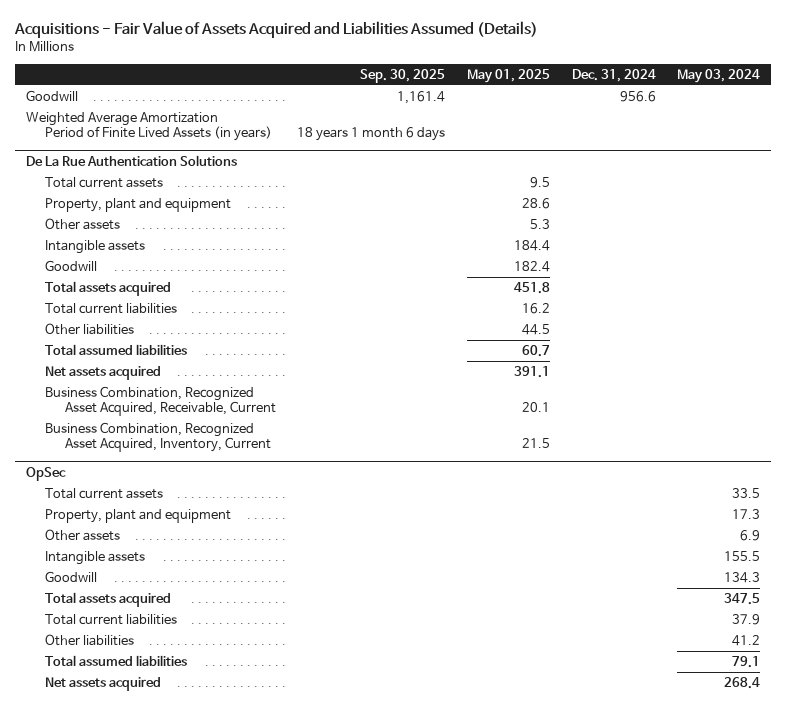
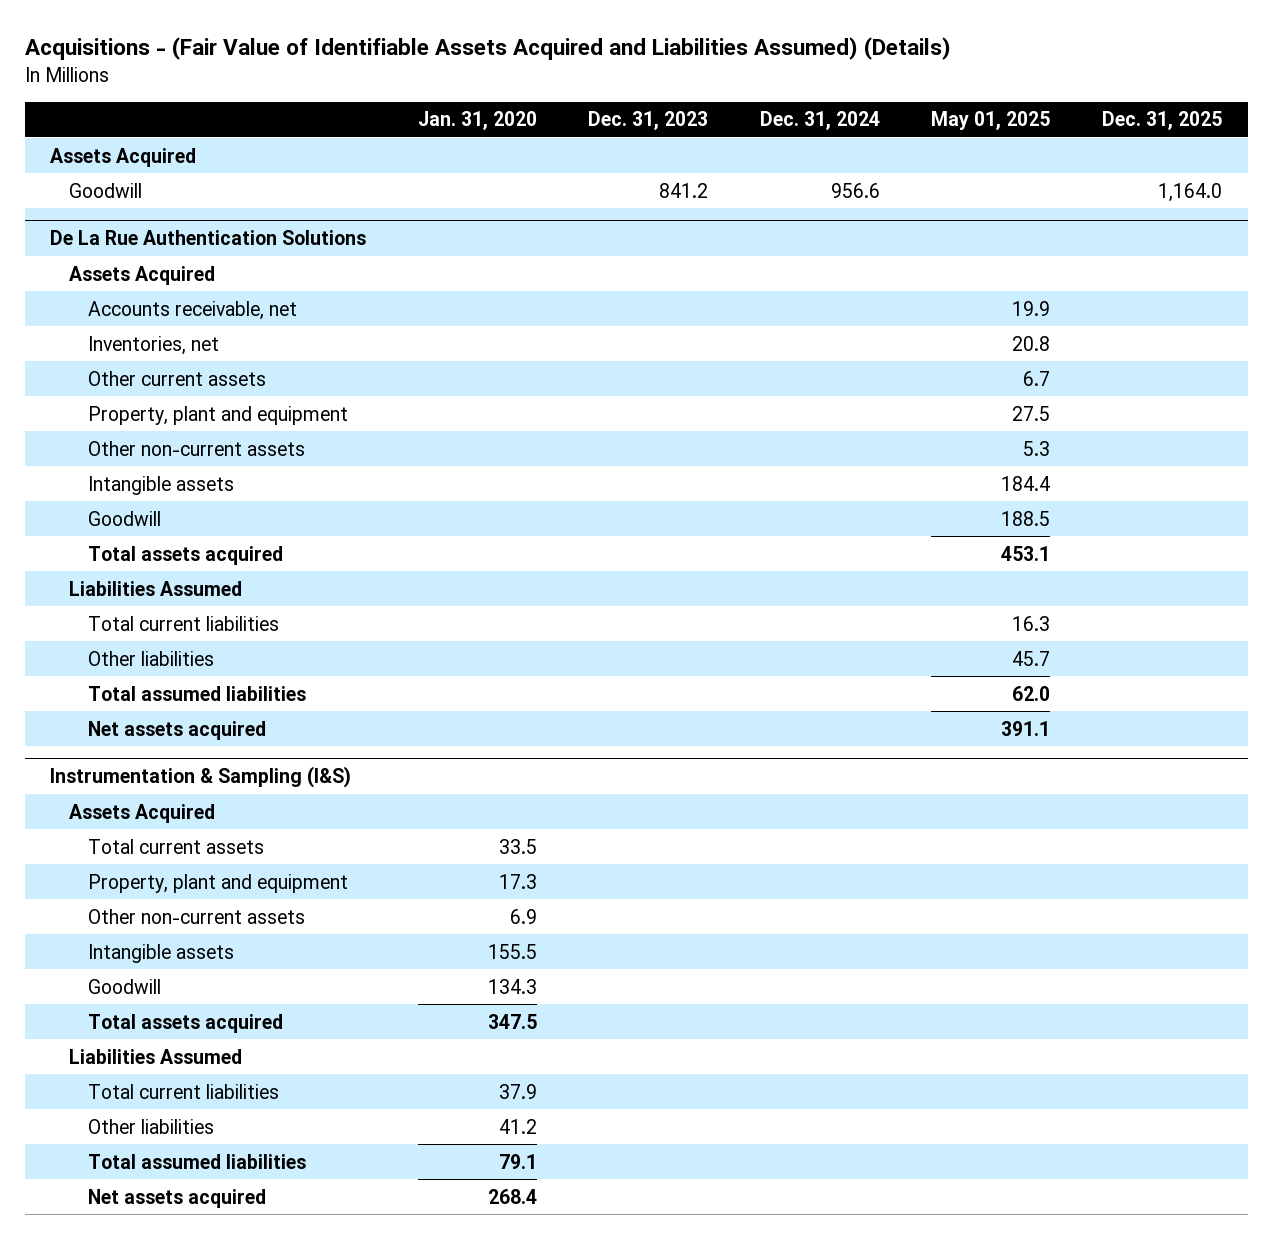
- Acquisitions - Fair Value of Assets Acquired and Liabilities Assumed (Details)
+ Acquisitions - (Fair Value of Identifiable Assets Acquired and Liabilities Assumed) (Details)
- | Sep. 30, 2025 | May 01, 2025 | Dec. 31, 2024 | May 03, 2024
+ | Jan. 31, 2020 | Dec. 31, 2023 | Dec. 31, 2024 | May 01, 2025 | Dec. 31, 2025
+ Assets Acquired
- Weighted Average Amortization Period of Finite Lived Assets (in years) | 18 years 1 month 6 days | | |
@ De La Rue Authentication Solutions
- Total current assets | | 9.5 | |
- Property, plant and equipment | | 28.6 | |
- Other assets | | 5.3 | |
+ Assets Acquired
+ Accounts receivable, net | | | | 19.9 |
+ Inventories, net | | | | 20.8 |
+ Other current assets | | | | 6.7 |
+ Property, plant and equipment | | | | 27.5 |
+ Other non-current assets | | | | 5.3 |
- Goodwill | | 182.4 | |
- Total assets acquired | | 451.8 | |
- Total current liabilities | | 16.2 | |
- Other liabilities | | 44.5 | |
- Total assumed liabilities | | 60.7 | |
+ Goodwill | | | | 188.5 |
+ Total assets acquired | | | | 453.1 |
+ Liabilities Assumed
+ Total current liabilities | | | | 16.3 |
+ Other liabilities | | | | 45.7 |
+ Total assumed liabilities | | | | 62.0 |
- Business Combination, Recognized Asset Acquired, Receivable, Current | | 20.1 | |
- Business Combination, Recognized Asset Acquired, Inventory, Current | | 21.5 | |
- OpSec
- Total current assets | | | | 33.5
- Property, plant and equipment | | | | 17.3
- Other assets | | | | 6.9
- Intangible assets | | | | 155.5
- Goodwill | | | | 134.3
- Total assets acquired | | | | 347.5
- Total current liabilities | | | | 37.9
- Other liabilities | | | | 41.2
- Total assumed liabilities | | | | 79.1
- Net assets acquired | | | | 268.4
+ Instrumentation & Sampling (I&S)
+ Assets Acquired
+ Total current assets | 33.5 | | | |
+ Property, plant and equipment | 17.3 | | | |
+ Other non-current assets | 6.9 | | | |
+ Intangible assets | 155.5 | | | |
+ Goodwill | 134.3 | | | |
+ Total assets acquired | 347.5 | | | |
+ Liabilities Assumed
+ Total current liabilities | 37.9 | | | |
+ Other liabilities | 41.2 | | | |
+ Total assumed liabilities | 79.1 | | | |
+ Net assets acquired | 268.4 | | | |

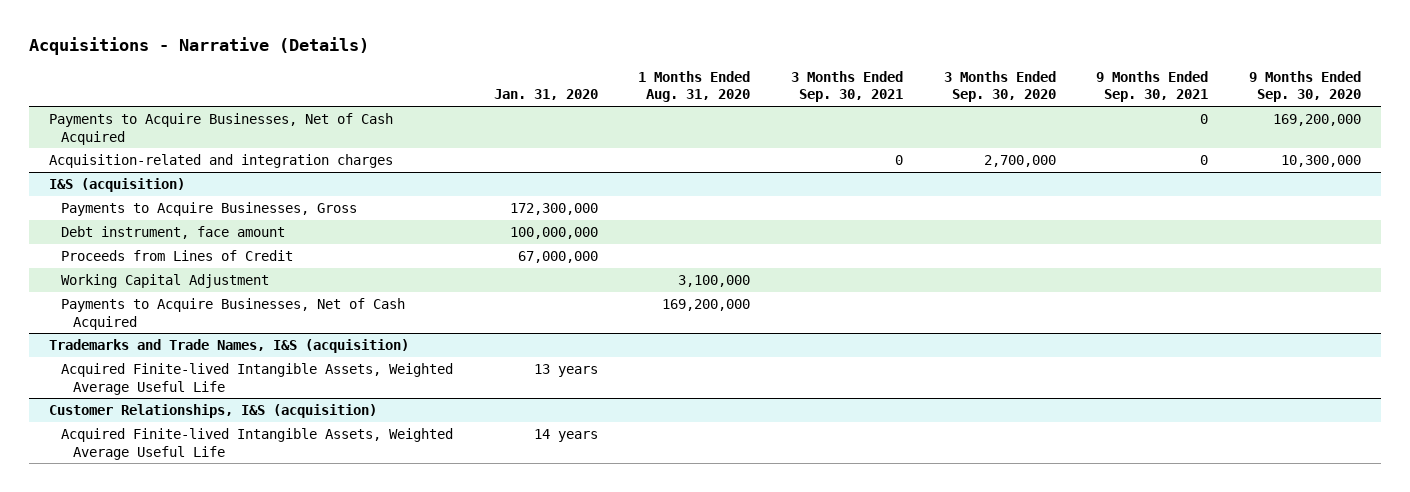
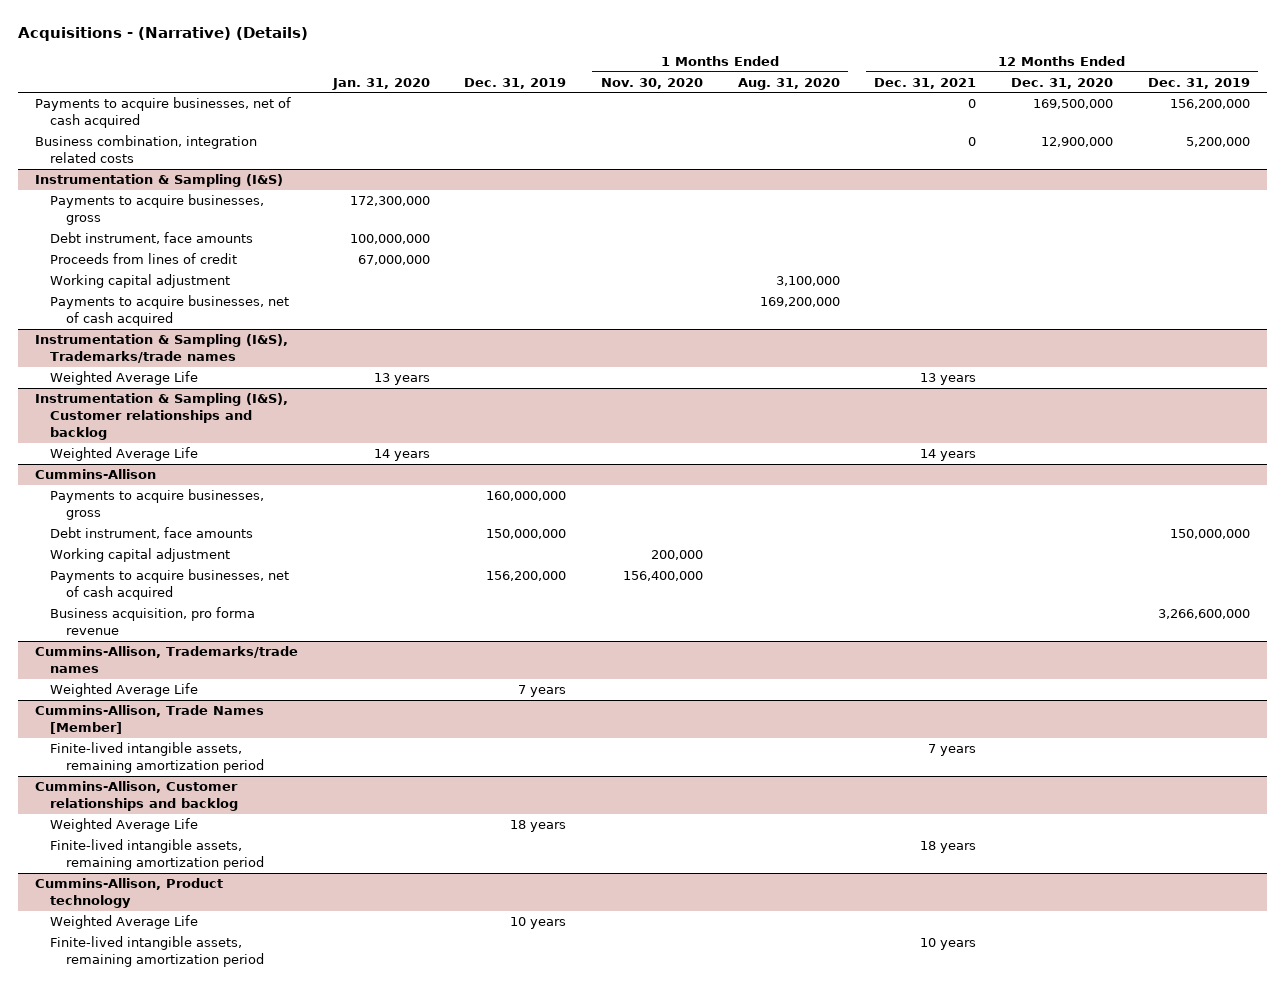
- Acquisitions - Narrative (Details)
+ Acquisitions - (Narrative) (Details)
- | Jan. 31, 2020 | 1 Months Ended Aug. 31, 2020 | 3 Months Ended Sep. 30, 2021 | 3 Months Ended Sep. 30, 2020 | 9 Months Ended Sep. 30, 2021 | 9 Months Ended Sep. 30, 2020
+ | Jan. 31, 2020 | Dec. 31, 2019 | 1 Months Ended Nov. 30, 2020 | 1 Months Ended Aug. 31, 2020 | 12 Months Ended Dec. 31, 2021 | 12 Months Ended Dec. 31, 2020 | 12 Months Ended Dec. 31, 2019
- Payments to Acquire Businesses, Net of Cash Acquired | | | | | 0 | 169,200,000
- Acquisition-related and integration charges | | | 0 | 2,700,000 | 0 | 10,300,000
- I&S (acquisition)
- Payments to Acquire Businesses, Gross | 172,300,000 | | | | |
- Debt instrument, face amount | 100,000,000 | | | | |
- Proceeds from Lines of Credit | 67,000,000 | | | | |
- Working Capital Adjustment | | 3,100,000 | | | |
- Payments to Acquire Businesses, Net of Cash Acquired | | 169,200,000 | | | |
- Trademarks and Trade Names, I&S (acquisition)
- Acquired Finite-lived Intangible Assets, Weighted Average Useful Life | 13 years | | | | |
- Customer Relationships, I&S (acquisition)
- Acquired Finite-lived Intangible Assets, Weighted Average Useful Life | 14 years | | | | |
+ Payments to acquire businesses, net of cash acquired | | | | | 0 | 169,500,000 | 156,200,000
+ Business combination, integration related costs | | | | | 0 | 12,900,000 | 5,200,000
+ Instrumentation & Sampling (I&S)
+ Payments to acquire businesses, gross | 172,300,000 | | | | | |
+ Debt instrument, face amounts | 100,000,000 | | | | | |
+ Proceeds from lines of credit | 67,000,000 | | | | | |
+ Working capital adjustment | | | | 3,100,000 | | |
+ Payments to acquire businesses, net of cash acquired | | | | 169,200,000 | | |
+ Instrumentation & Sampling (I&S), Trademarks/trade names
+ Weighted Average Life | 13 years | | | | 13 years | |
+ Instrumentation & Sampling (I&S), Customer relationships and backlog
+ Weighted Average Life | 14 years | | | | 14 years | |
+ Cummins-Allison
+ Payments to acquire businesses, gross | | 160,000,000 | | | | |
+ Debt instrument, face amounts | | 150,000,000 | | | | | 150,000,000
+ Working capital adjustment | | | 200,000 | | | |
+ Payments to acquire businesses, net of cash acquired | | 156,200,000 | 156,400,000 | | | |
+ Business acquisition, pro forma revenue | | | | | | | 3,266,600,000
+ Cummins-Allison, Trademarks/trade names
+ Weighted Average Life | | 7 years | | | | |
+ Cummins-Allison, Trade Names [Member]
+ Finite-lived intangible assets, remaining amortization period | | | | | 7 years | |
+ Cummins-Allison, Customer relationships and backlog
+ Weighted Average Life | | 18 years | | | | |
+ Finite-lived intangible assets, remaining amortization period | | | | | 18 years | |
+ Cummins-Allison, Product technology
+ Weighted Average Life | | 10 years | | | | |
+ Finite-lived intangible assets, remaining amortization period | | | | | 10 years | |

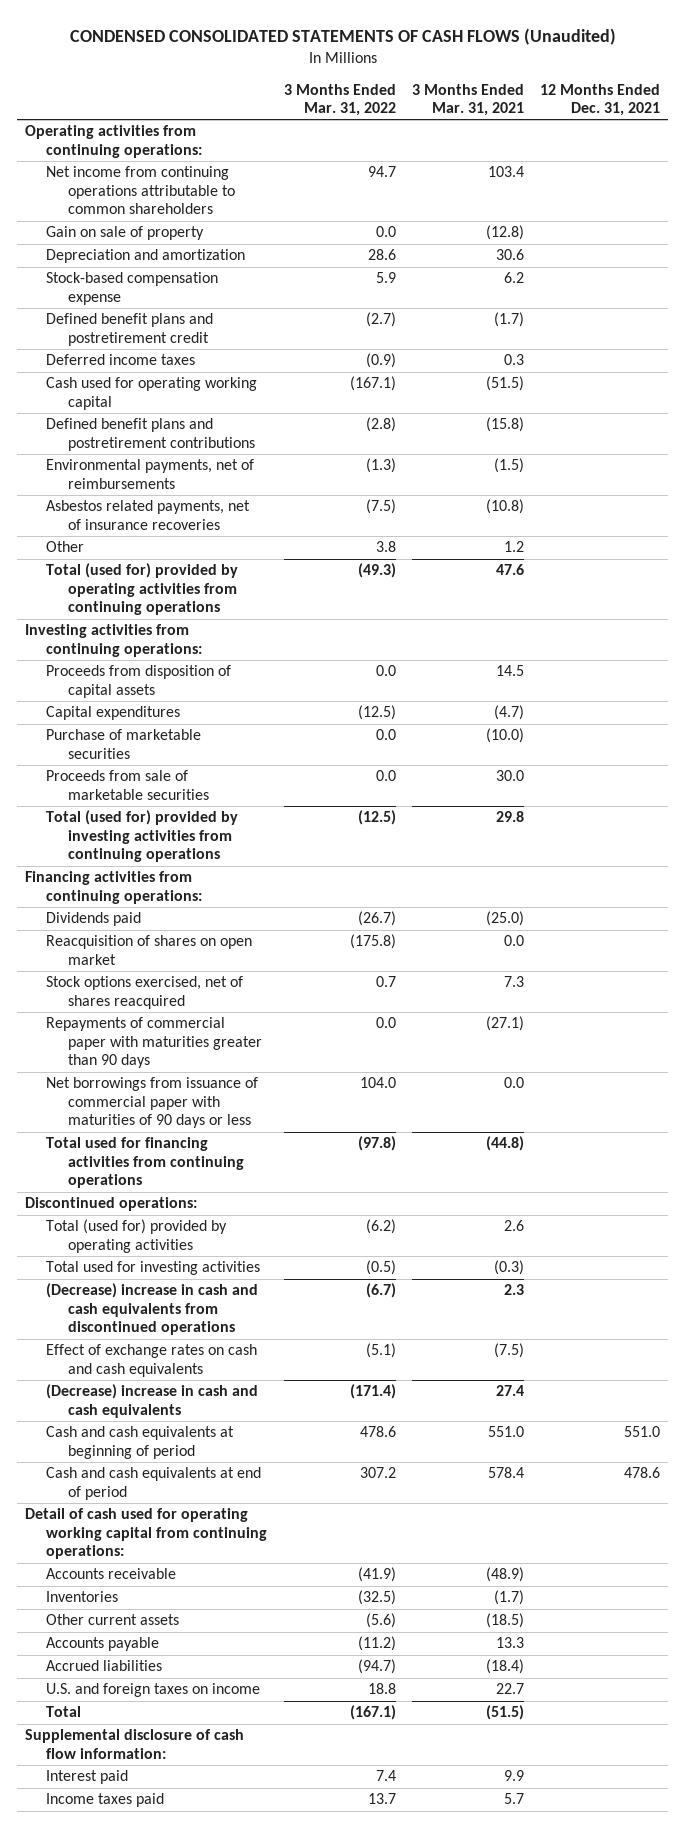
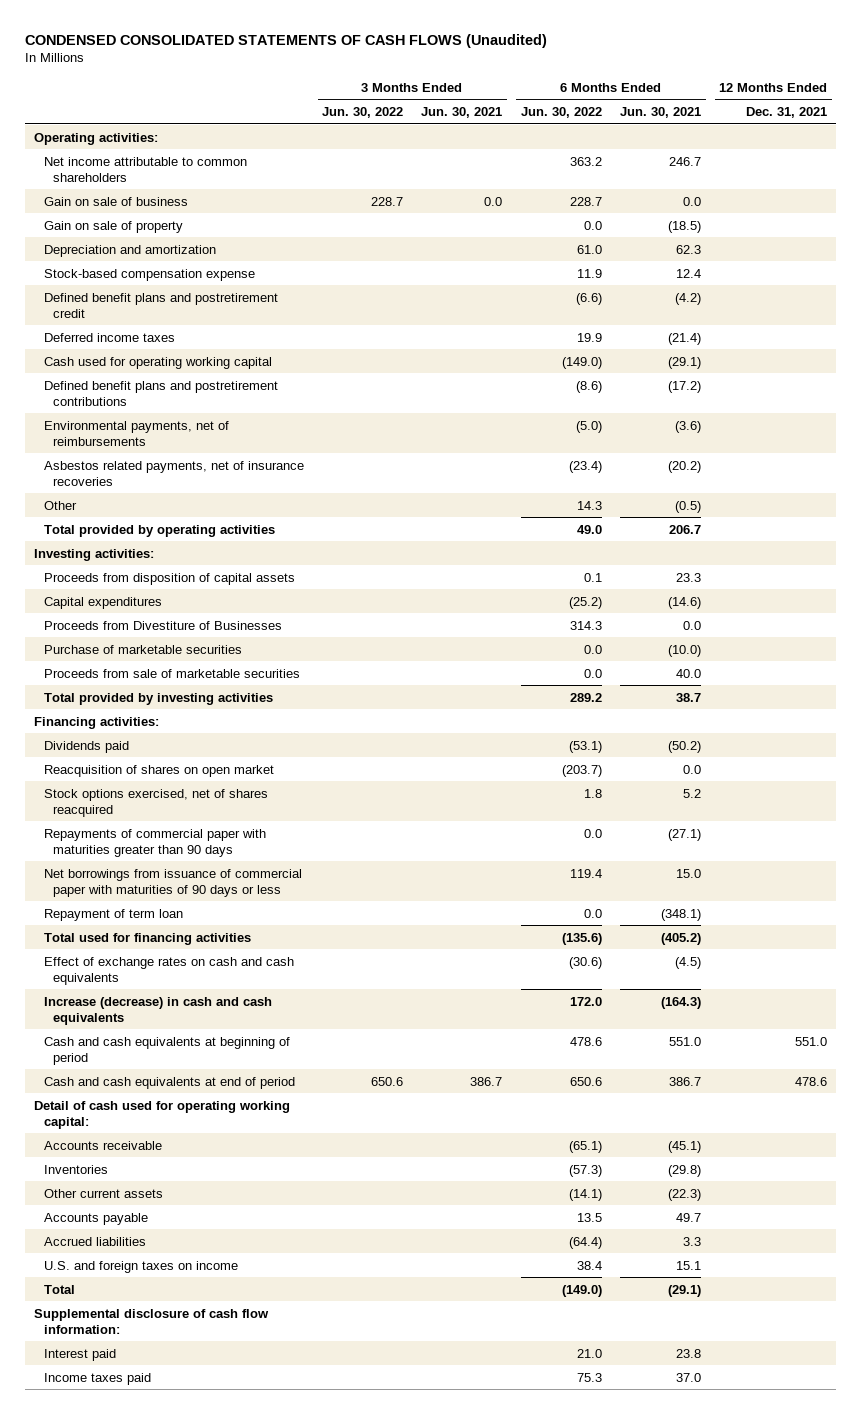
- | 3 Months Ended Mar. 31, 2022 | 3 Months Ended Mar. 31, 2021 | 12 Months Ended Dec. 31, 2021
+ | 3 Months Ended Jun. 30, 2022 | 3 Months Ended Jun. 30, 2021 | 6 Months Ended Jun. 30, 2022 | 6 Months Ended Jun. 30, 2021 | 12 Months Ended Dec. 31, 2021
- Operating activities from continuing operations:
- Net income from continuing operations attributable to common shareholders | 94.7 | 103.4 |
+ Operating activities:
+ Net income attributable to common shareholders | | | 363.2 | 246.7 |
+ Gain on sale of business | 228.7 | 0.0 | 228.7 | 0.0 |
- Total (used for) provided by operating activities from continuing operations | (49.3) | 47.6 |
- Investing activities from continuing operations:
+ Total provided by operating activities | | | 49.0 | 206.7 |
+ Investing activities:
+ Proceeds from Divestiture of Businesses | | | 314.3 | 0.0 |
- Total (used for) provided by investing activities from continuing operations | (12.5) | 29.8 |
- Financing activities from continuing operations:
+ Total provided by investing activities | | | 289.2 | 38.7 |
+ Financing activities:
- Total used for financing activities from continuing operations | (97.8) | (44.8) |
- Discontinued operations:
- Total (used for) provided by operating activities | (6.2) | 2.6 |
- Total used for investing activities | (0.5) | (0.3) |
- (Decrease) increase in cash and cash equivalents from discontinued operations | (6.7) | 2.3 |
+ Repayment of term loan | | | 0.0 | (348.1) |
+ Total used for financing activities | | | (135.6) | (405.2) |
- (Decrease) increase in cash and cash equivalents | (171.4) | 27.4 |
+ Increase (decrease) in cash and cash equivalents | | | 172.0 | (164.3) |
- Detail of cash used for operating working capital from continuing operations:
+ Detail of cash used for operating working capital:

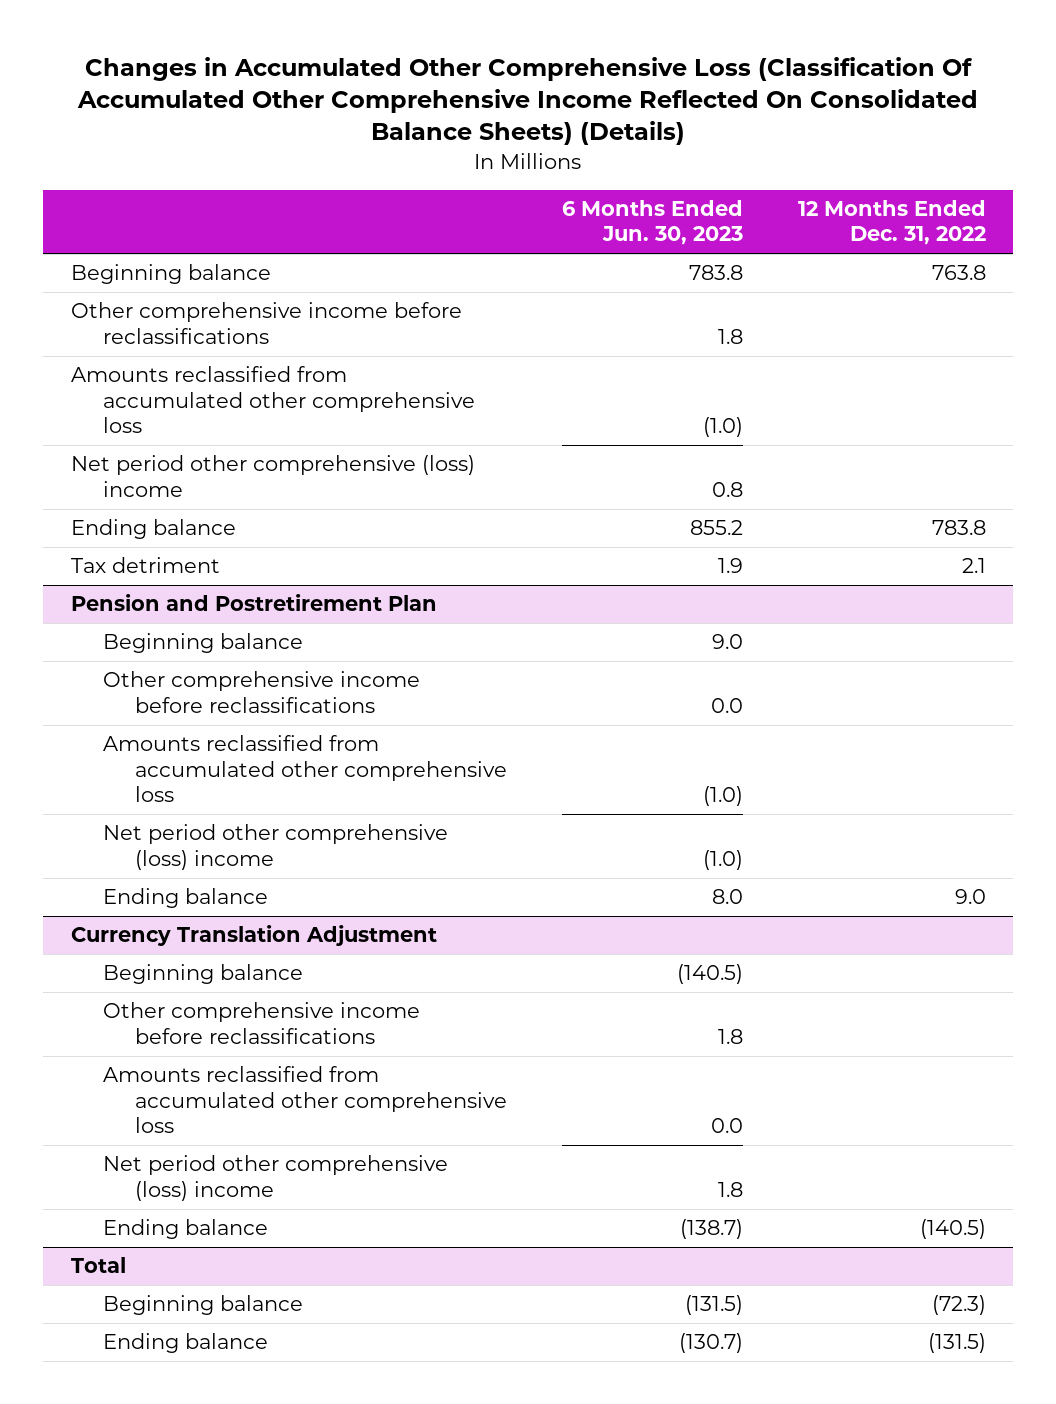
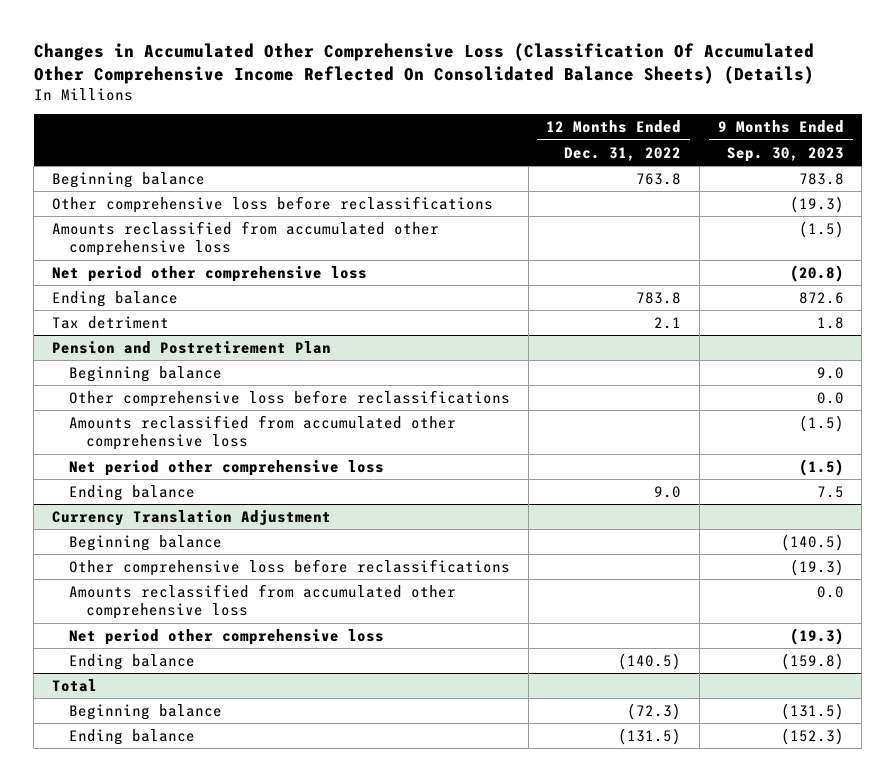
- | 6 Months Ended Jun. 30, 2023 | 12 Months Ended Dec. 31, 2022
+ | 12 Months Ended Dec. 31, 2022 | 9 Months Ended Sep. 30, 2023
- Other comprehensive income before reclassifications | 1.8 |
+ Other comprehensive loss before reclassifications | | (19.3)
- Net period other comprehensive (loss) income | 0.8 |
+ Net period other comprehensive loss | | (20.8)
@ Pension and Postretirement Plan
- Other comprehensive income before reclassifications | 0.0 |
+ Other comprehensive loss before reclassifications | | 0.0
- Net period other comprehensive (loss) income | (1.0) |
+ Net period other comprehensive loss | | (1.5)
@ Currency Translation Adjustment
- Other comprehensive income before reclassifications | 1.8 |
+ Other comprehensive loss before reclassifications | | (19.3)
- Net period other comprehensive (loss) income | 1.8 |
+ Net period other comprehensive loss | | (19.3)

